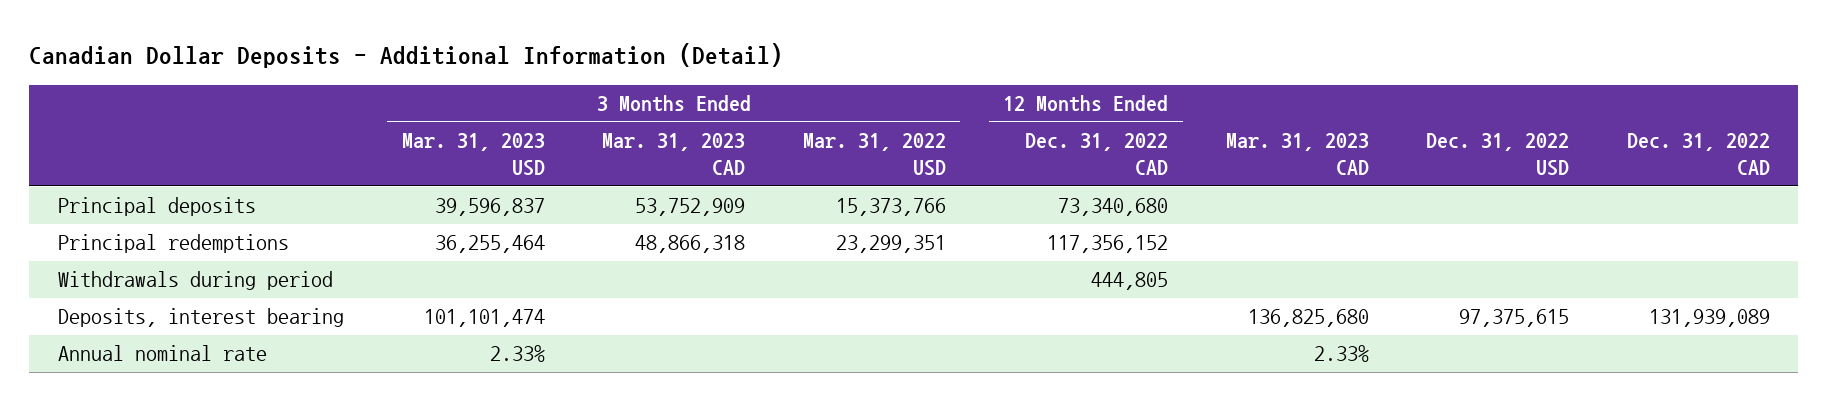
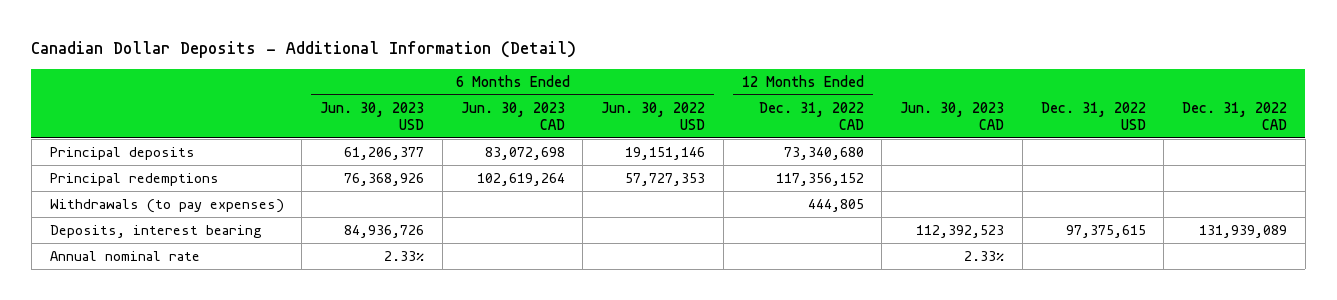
- | 3 Months Ended Mar. 31, 2023 USD | 3 Months Ended Mar. 31, 2023 CAD | 3 Months Ended Mar. 31, 2022 USD | 12 Months Ended Dec. 31, 2022 CAD | Mar. 31, 2023 CAD | Dec. 31, 2022 USD | Dec. 31, 2022 CAD
+ | 6 Months Ended Jun. 30, 2023 USD | 6 Months Ended Jun. 30, 2023 CAD | 6 Months Ended Jun. 30, 2022 USD | 12 Months Ended Dec. 31, 2022 CAD | Jun. 30, 2023 CAD | Dec. 31, 2022 USD | Dec. 31, 2022 CAD
- Withdrawals during period | | | | 444,805 | | |
+ Withdrawals (to pay expenses) | | | | 444,805 | | |

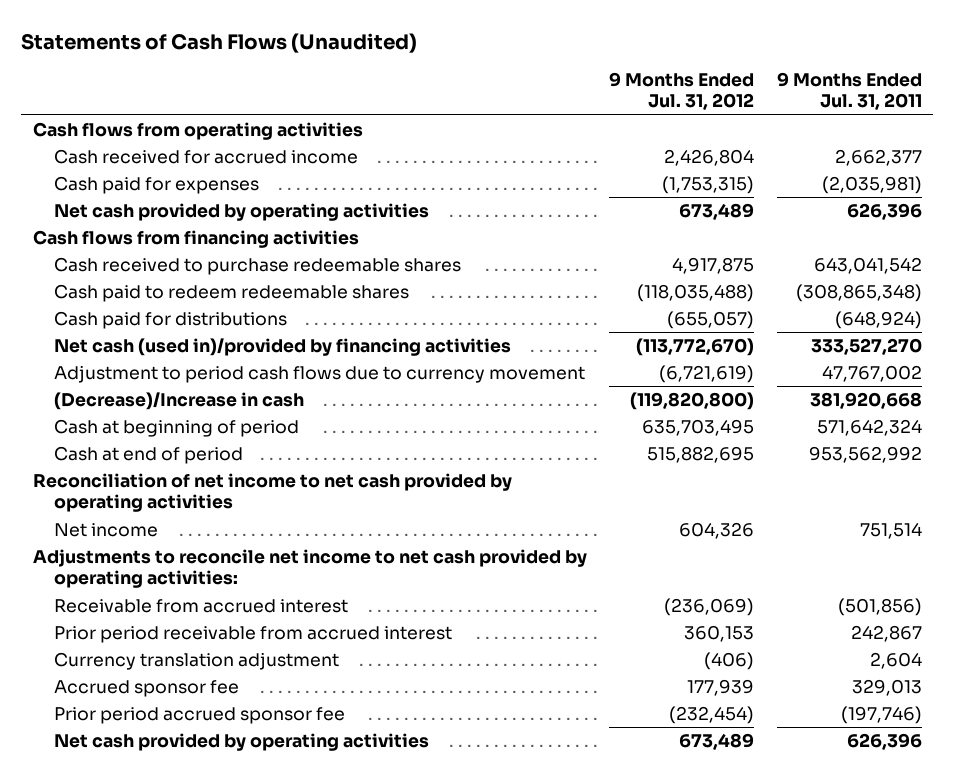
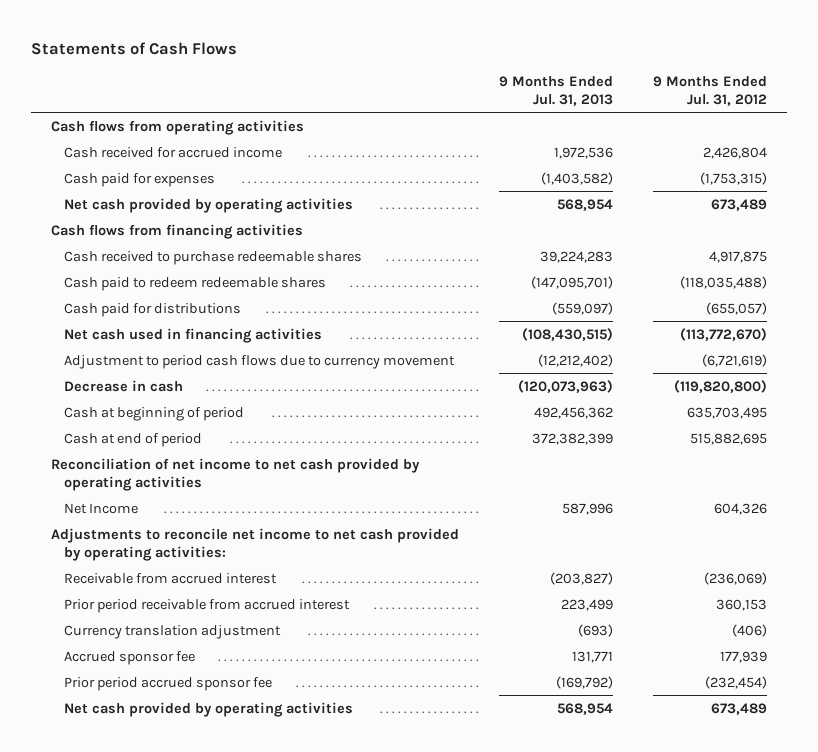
- Statements of Cash Flows (Unaudited)
+ Statements of Cash Flows
- | 9 Months Ended Jul. 31, 2012 | 9 Months Ended Jul. 31, 2011
+ | 9 Months Ended Jul. 31, 2013 | 9 Months Ended Jul. 31, 2012
- Net cash (used in)/provided by financing activities | (113,772,670) | 333,527,270
+ Net cash used in financing activities | (108,430,515) | (113,772,670)
- (Decrease)/Increase in cash | (119,820,800) | 381,920,668
+ Decrease in cash | (120,073,963) | (119,820,800)
- Net income | 604,326 | 751,514
+ Net Income | 587,996 | 604,326

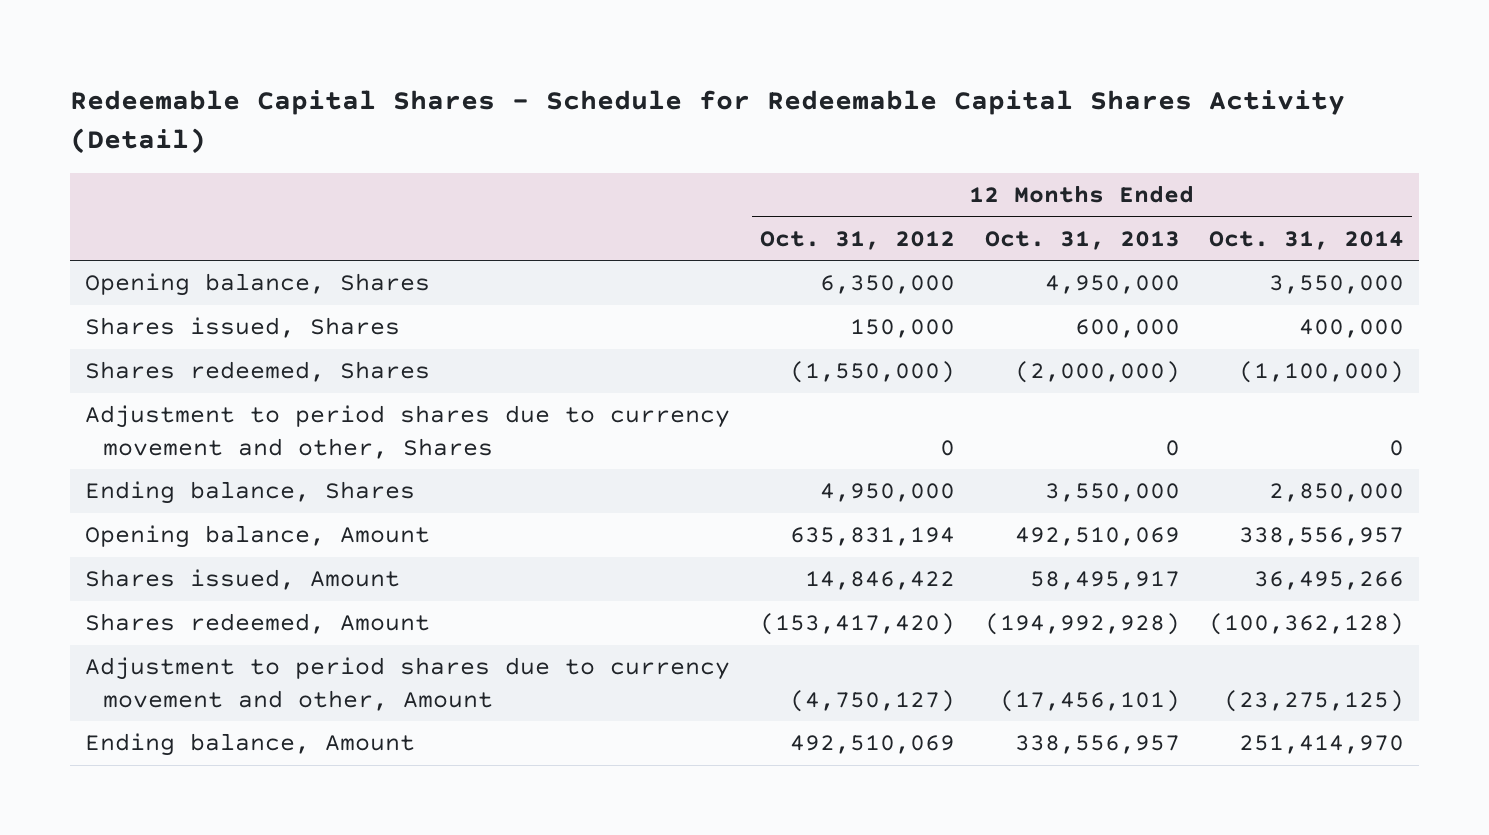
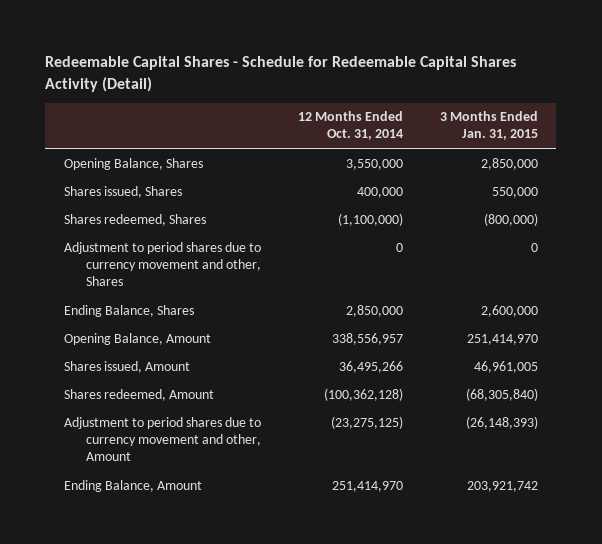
- | 12 Months Ended Oct. 31, 2012 | 12 Months Ended Oct. 31, 2013 | 12 Months Ended Oct. 31, 2014
+ | 12 Months Ended Oct. 31, 2014 | 3 Months Ended Jan. 31, 2015
- Opening balance, Shares | 6,350,000 | 4,950,000 | 3,550,000
+ Opening Balance, Shares | 3,550,000 | 2,850,000
- Ending balance, Shares | 4,950,000 | 3,550,000 | 2,850,000
- Opening balance, Amount | 635,831,194 | 492,510,069 | 338,556,957
+ Ending Balance, Shares | 2,850,000 | 2,600,000
+ Opening Balance, Amount | 338,556,957 | 251,414,970
- Ending balance, Amount | 492,510,069 | 338,556,957 | 251,414,970
+ Ending Balance, Amount | 251,414,970 | 203,921,742

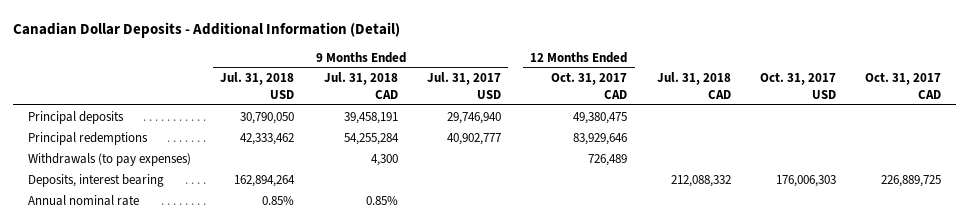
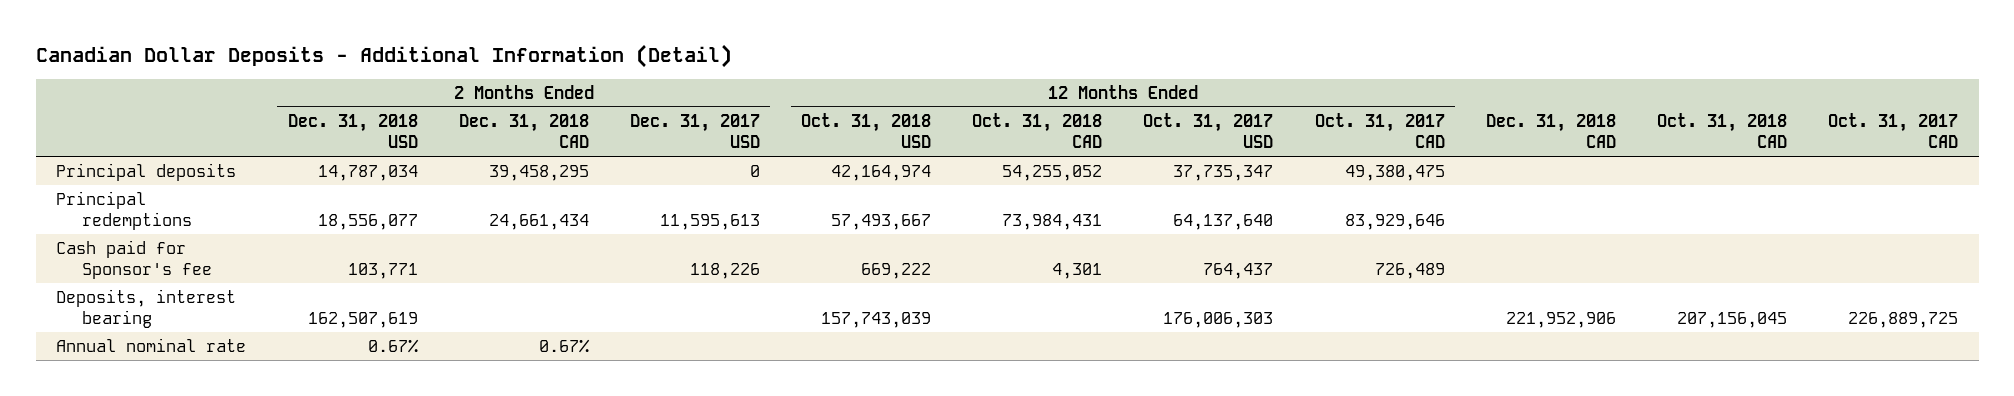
- | 9 Months Ended Jul. 31, 2018 USD | 9 Months Ended Jul. 31, 2018 CAD | 9 Months Ended Jul. 31, 2017 USD | 12 Months Ended Oct. 31, 2017 CAD | Jul. 31, 2018 CAD | Oct. 31, 2017 USD | Oct. 31, 2017 CAD
+ | 2 Months Ended Dec. 31, 2018 USD | 2 Months Ended Dec. 31, 2018 CAD | 2 Months Ended Dec. 31, 2017 USD | 12 Months Ended Oct. 31, 2018 USD | 12 Months Ended Oct. 31, 2018 CAD | 12 Months Ended Oct. 31, 2017 USD | 12 Months Ended Oct. 31, 2017 CAD | Dec. 31, 2018 CAD | Oct. 31, 2018 CAD | Oct. 31, 2017 CAD
- Withdrawals (to pay expenses) | | 4,300 | | 726,489 | | |
+ Cash paid for Sponsor's fee | 103,771 | | 118,226 | 669,222 | 4,301 | 764,437 | 726,489 | | |

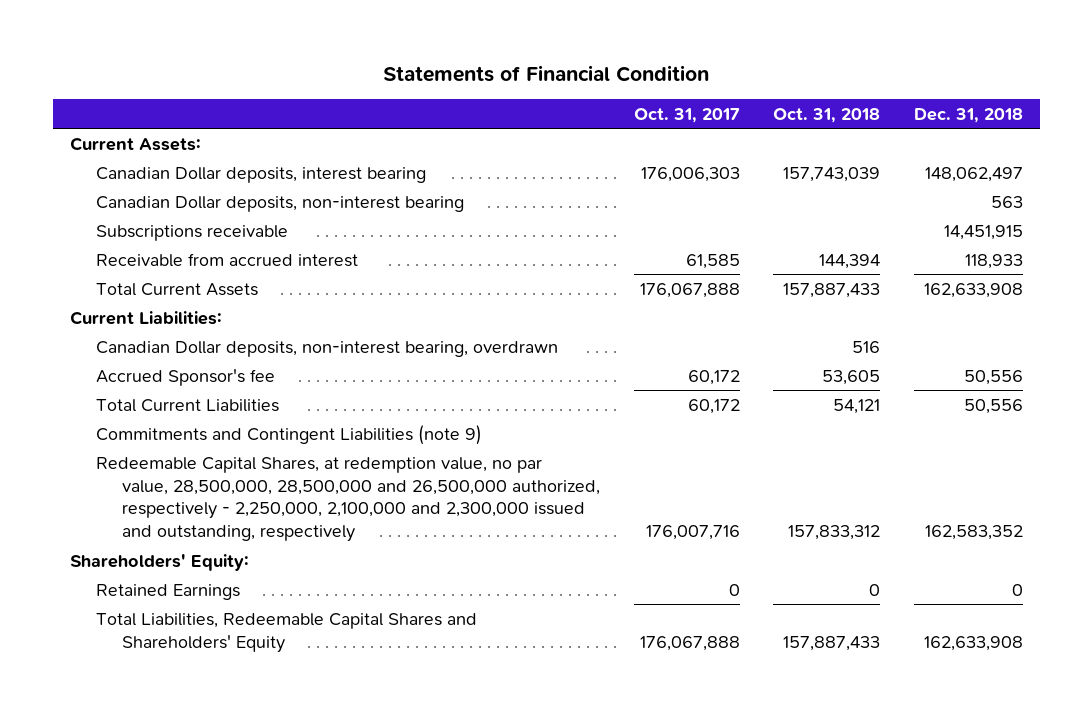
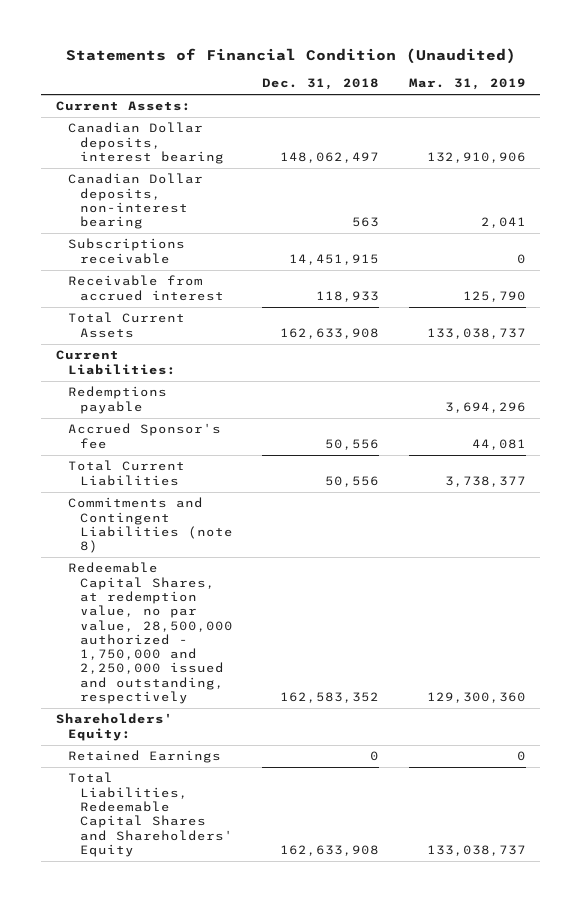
- Statements of Financial Condition
+ Statements of Financial Condition (Unaudited)
- | Oct. 31, 2017 | Oct. 31, 2018 | Dec. 31, 2018
+ | Dec. 31, 2018 | Mar. 31, 2019
- Canadian Dollar deposits, non-interest bearing, overdrawn | | 516 |
+ Redemptions payable | | 3,694,296
- Commitments and Contingent Liabilities (note 9)
- Redeemable Capital Shares, at redemption value, no par value, 28,500,000, 28,500,000 and 26,500,000 authorized, respectively - 2,250,000, 2,100,000 and 2,300,000 issued and outstanding, respectively | 176,007,716 | 157,833,312 | 162,583,352
+ Commitments and Contingent Liabilities (note 8)
+ Redeemable Capital Shares, at redemption value, no par value, 28,500,000 authorized - 1,750,000 and 2,250,000 issued and outstanding, respectively | 162,583,352 | 129,300,360

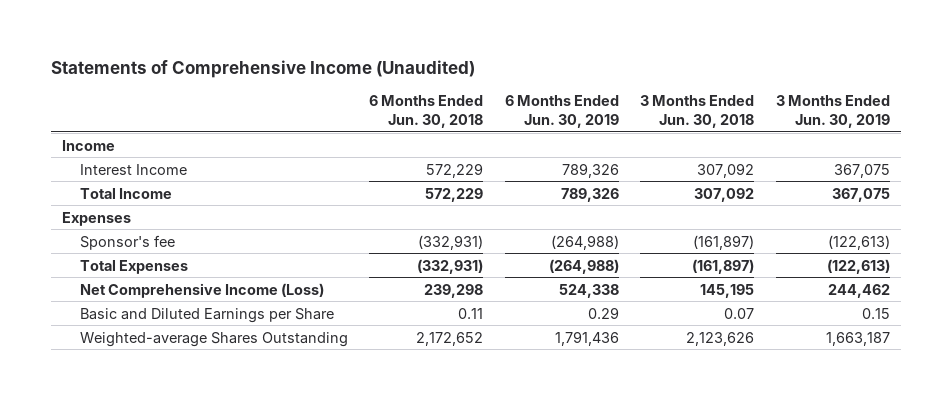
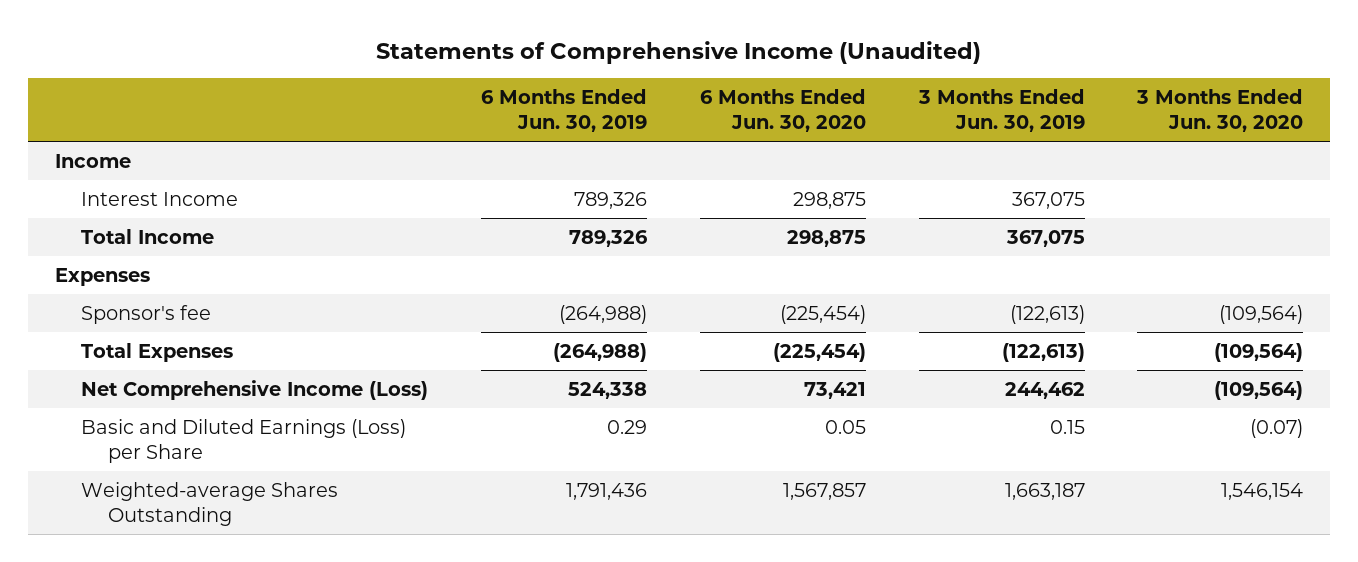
- | 6 Months Ended Jun. 30, 2018 | 6 Months Ended Jun. 30, 2019 | 3 Months Ended Jun. 30, 2018 | 3 Months Ended Jun. 30, 2019
+ | 6 Months Ended Jun. 30, 2019 | 6 Months Ended Jun. 30, 2020 | 3 Months Ended Jun. 30, 2019 | 3 Months Ended Jun. 30, 2020
- Basic and Diluted Earnings per Share | 0.11 | 0.29 | 0.07 | 0.15
+ Basic and Diluted Earnings (Loss) per Share | 0.29 | 0.05 | 0.15 | (0.07)

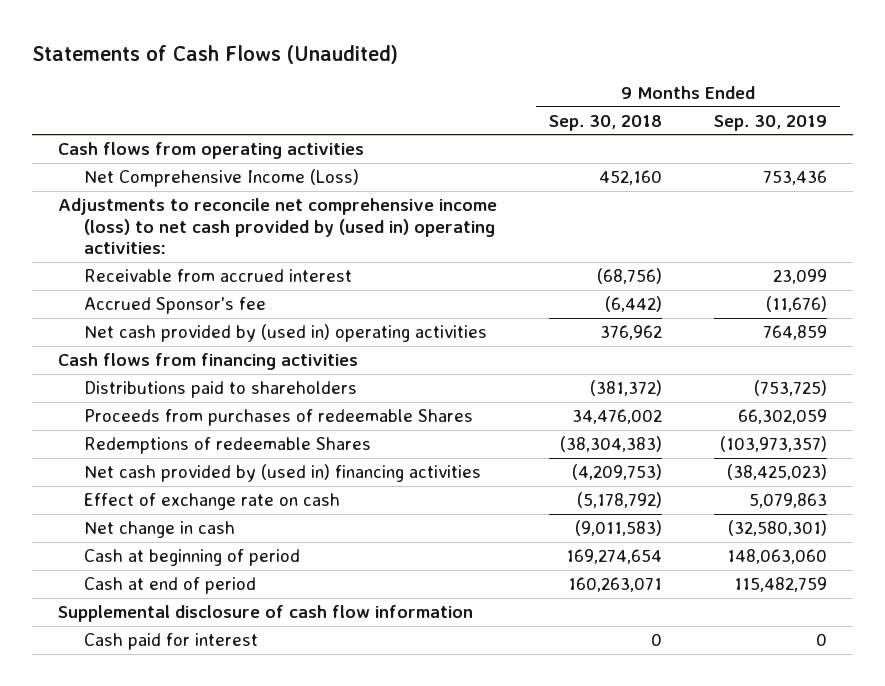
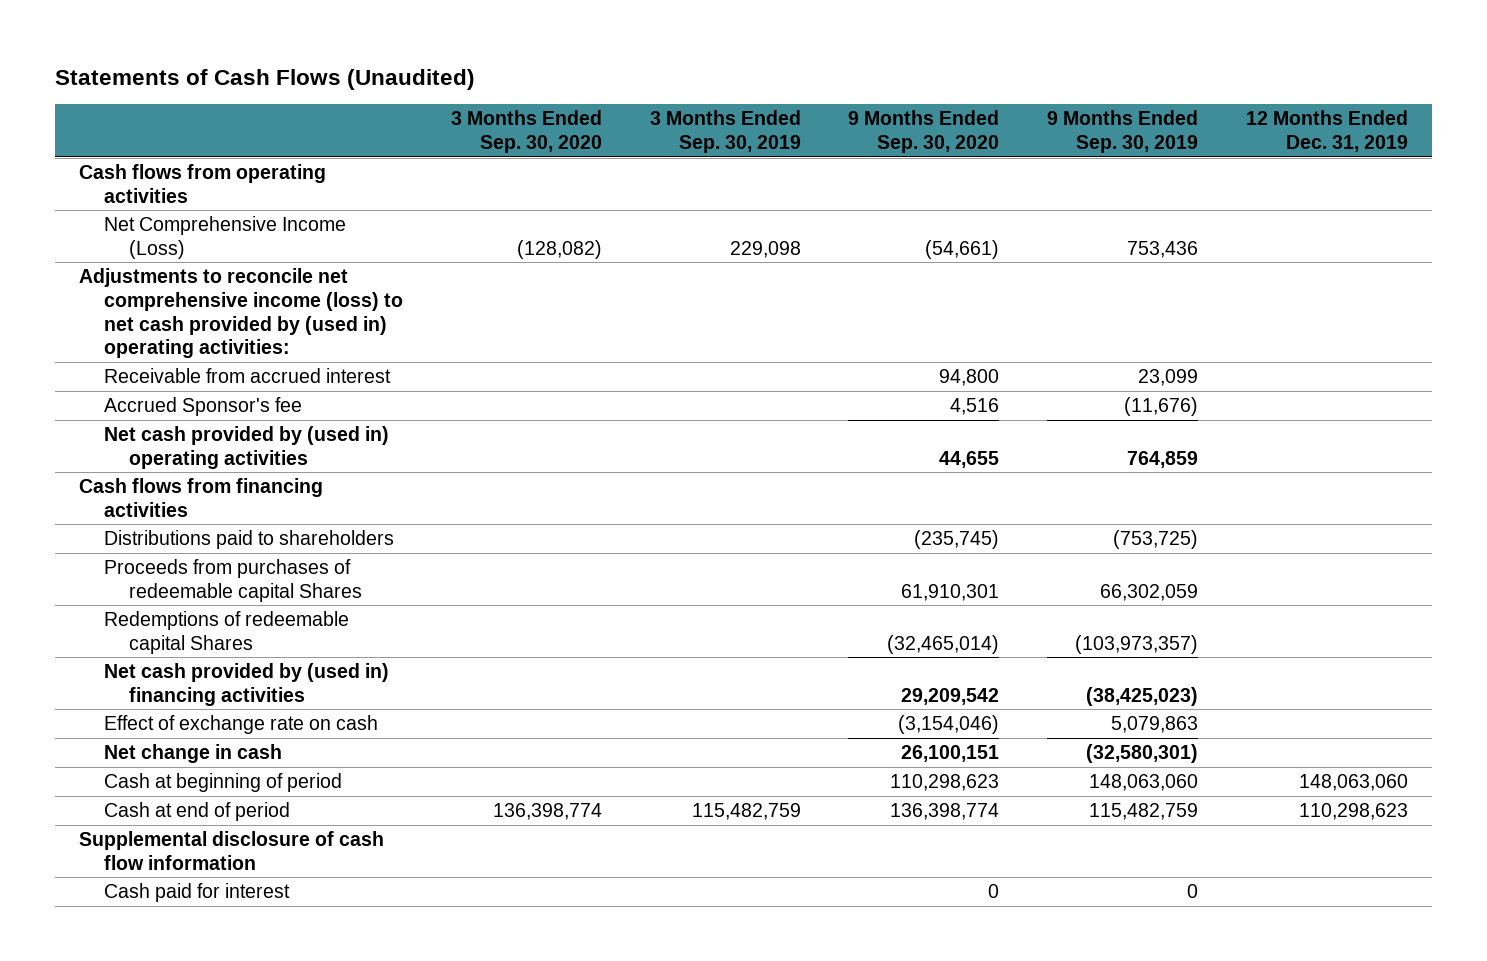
- | 9 Months Ended Sep. 30, 2018 | 9 Months Ended Sep. 30, 2019
+ | 3 Months Ended Sep. 30, 2020 | 3 Months Ended Sep. 30, 2019 | 9 Months Ended Sep. 30, 2020 | 9 Months Ended Sep. 30, 2019 | 12 Months Ended Dec. 31, 2019
- Proceeds from purchases of redeemable Shares | 34,476,002 | 66,302,059
- Redemptions of redeemable Shares | (38,304,383) | (103,973,357)
+ Proceeds from purchases of redeemable capital Shares | | | 61,910,301 | 66,302,059 |
+ Redemptions of redeemable capital Shares | | | (32,465,014) | (103,973,357) |

